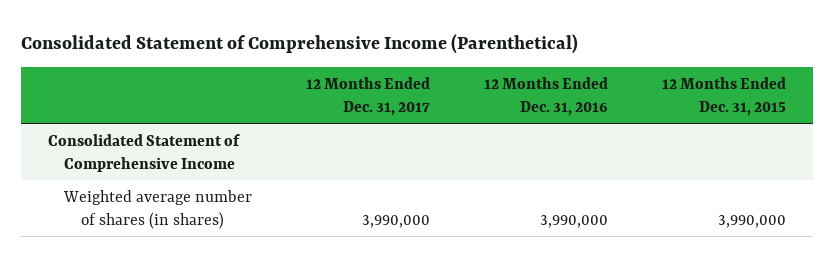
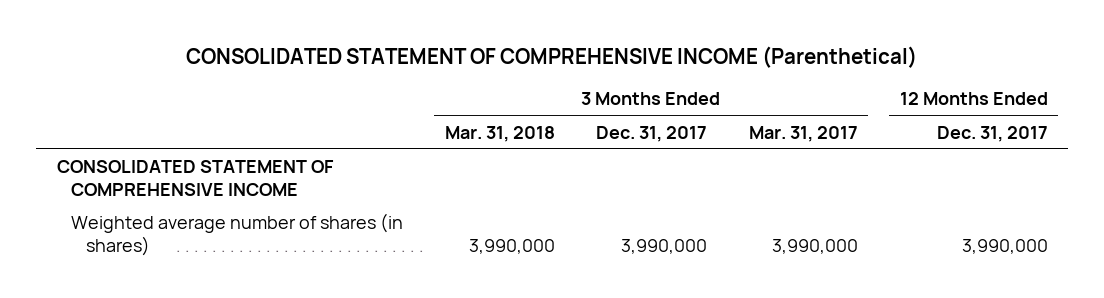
- Consolidated Statement of Comprehensive Income (Parenthetical)
+ CONSOLIDATED STATEMENT OF COMPREHENSIVE INCOME (Parenthetical)
- | 12 Months Ended Dec. 31, 2017 | 12 Months Ended Dec. 31, 2016 | 12 Months Ended Dec. 31, 2015
+ | 3 Months Ended Mar. 31, 2018 | 3 Months Ended Dec. 31, 2017 | 3 Months Ended Mar. 31, 2017 | 12 Months Ended Dec. 31, 2017
- Consolidated Statement of Comprehensive Income
+ CONSOLIDATED STATEMENT OF COMPREHENSIVE INCOME

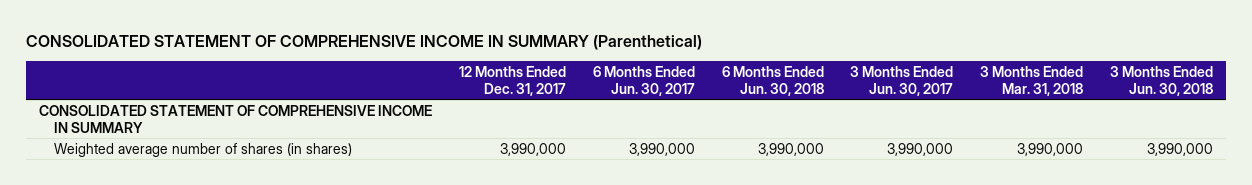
- CONSOLIDATED STATEMENT OF COMPREHENSIVE INCOME (Parenthetical)
+ CONSOLIDATED STATEMENT OF COMPREHENSIVE INCOME IN SUMMARY (Parenthetical)
- | 3 Months Ended Mar. 31, 2018 | 3 Months Ended Dec. 31, 2017 | 3 Months Ended Mar. 31, 2017 | 12 Months Ended Dec. 31, 2017
+ | 12 Months Ended Dec. 31, 2017 | 6 Months Ended Jun. 30, 2017 | 6 Months Ended Jun. 30, 2018 | 3 Months Ended Jun. 30, 2017 | 3 Months Ended Mar. 31, 2018 | 3 Months Ended Jun. 30, 2018
- CONSOLIDATED STATEMENT OF COMPREHENSIVE INCOME
+ CONSOLIDATED STATEMENT OF COMPREHENSIVE INCOME IN SUMMARY

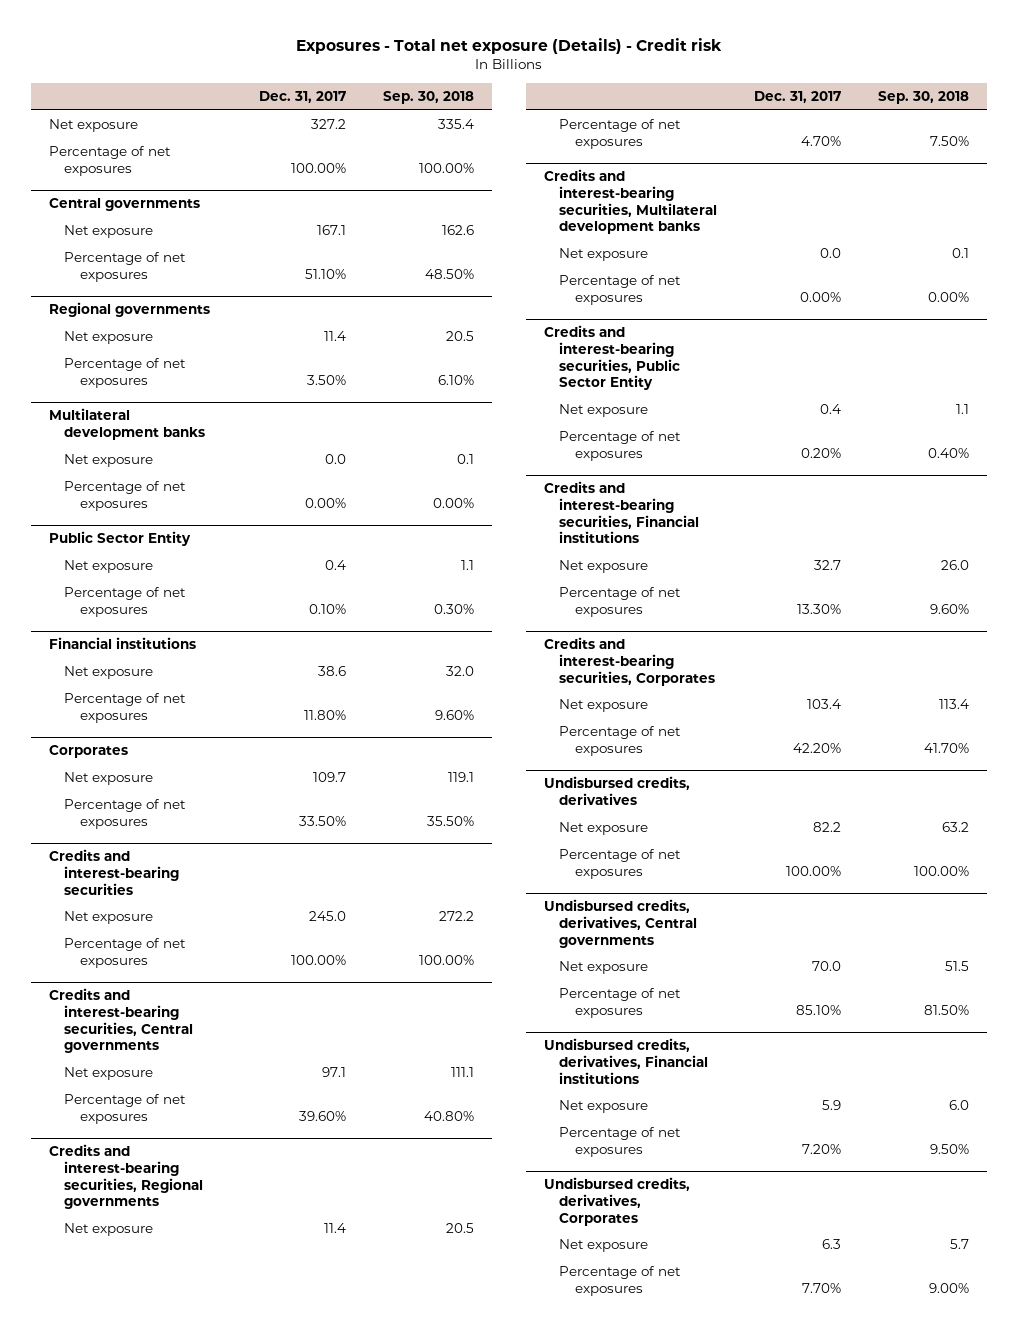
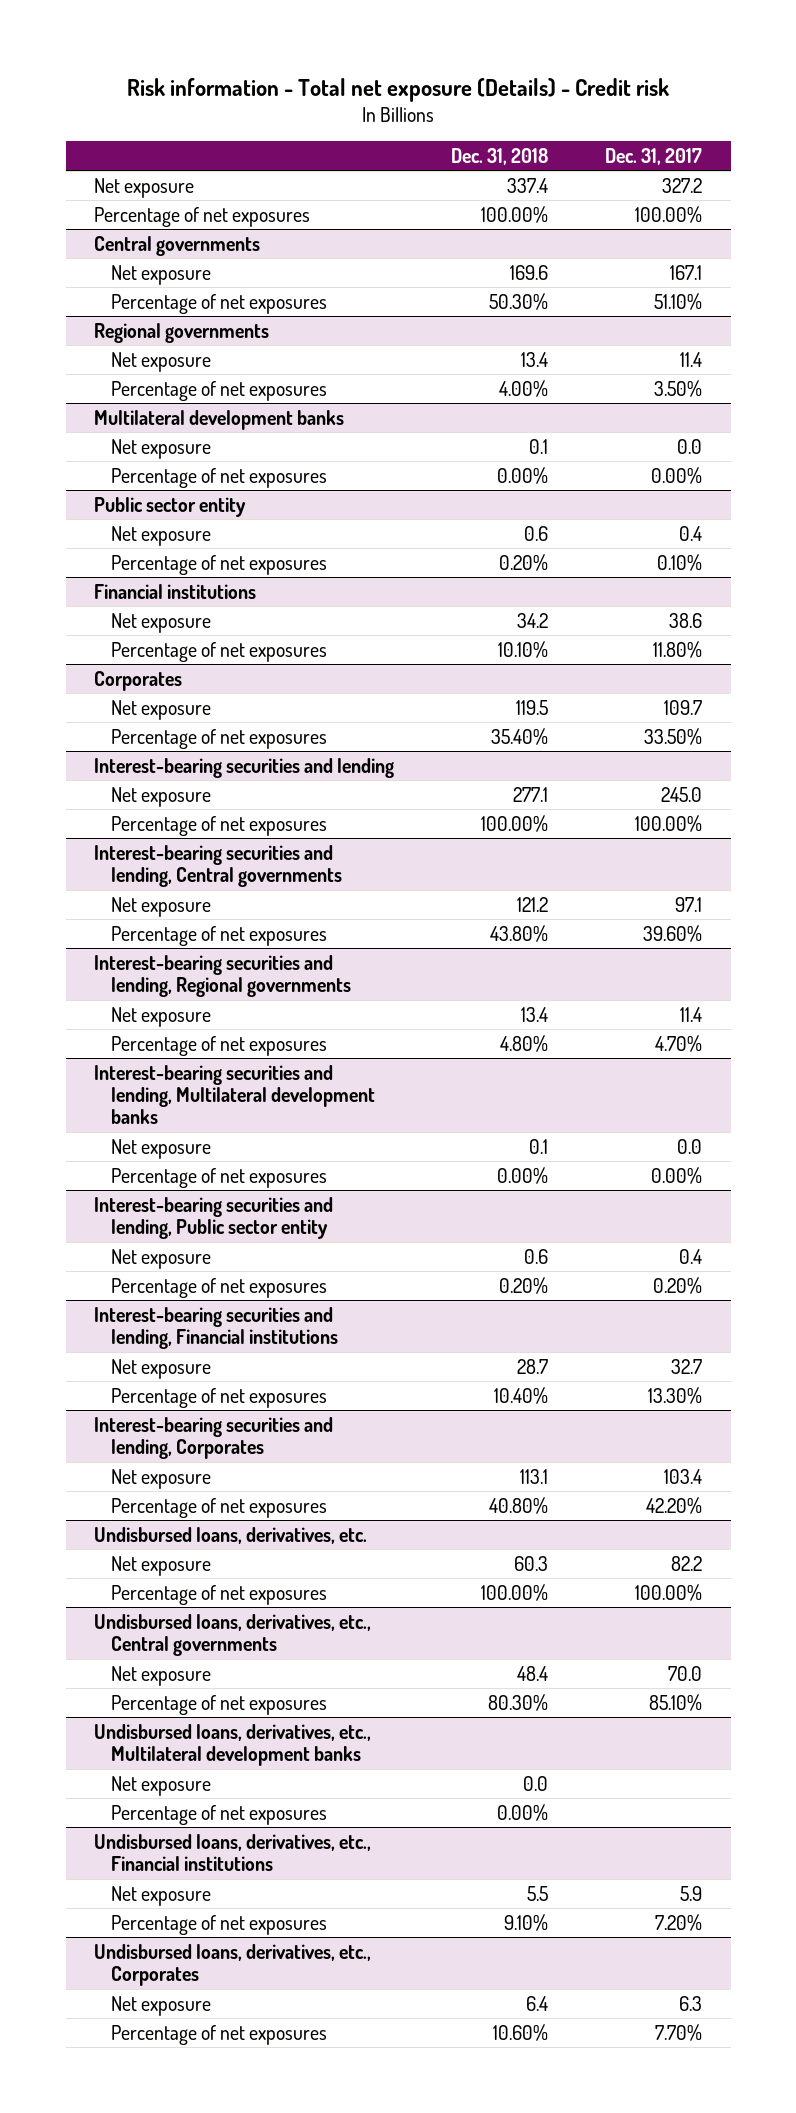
- Exposures - Total net exposure (Details) - Credit risk
+ Risk information - Total net exposure (Details) - Credit risk
- | Dec. 31, 2017 | Sep. 30, 2018
+ | Dec. 31, 2018 | Dec. 31, 2017
- Public Sector Entity
+ Public sector entity
- Credits and interest-bearing securities
+ Interest-bearing securities and lending
- Credits and interest-bearing securities, Central governments
+ Interest-bearing securities and lending, Central governments
- Credits and interest-bearing securities, Regional governments
+ Interest-bearing securities and lending, Regional governments
- Credits and interest-bearing securities, Multilateral development banks
+ Interest-bearing securities and lending, Multilateral development banks
- Credits and interest-bearing securities, Public Sector Entity
+ Interest-bearing securities and lending, Public sector entity
- Credits and interest-bearing securities, Financial institutions
+ Interest-bearing securities and lending, Financial institutions
- Credits and interest-bearing securities, Corporates
+ Interest-bearing securities and lending, Corporates
- Undisbursed credits, derivatives
+ Undisbursed loans, derivatives, etc.
- Undisbursed credits, derivatives, Central governments
+ Undisbursed loans, derivatives, etc., Central governments
- Undisbursed credits, derivatives, Financial institutions
+ Undisbursed loans, derivatives, etc., Multilateral development banks
+ Net exposure | 0.0 |
+ Percentage of net exposures | 0.00% |
+ Undisbursed loans, derivatives, etc., Financial institutions
- Undisbursed credits, derivatives, Corporates
+ Undisbursed loans, derivatives, etc., Corporates

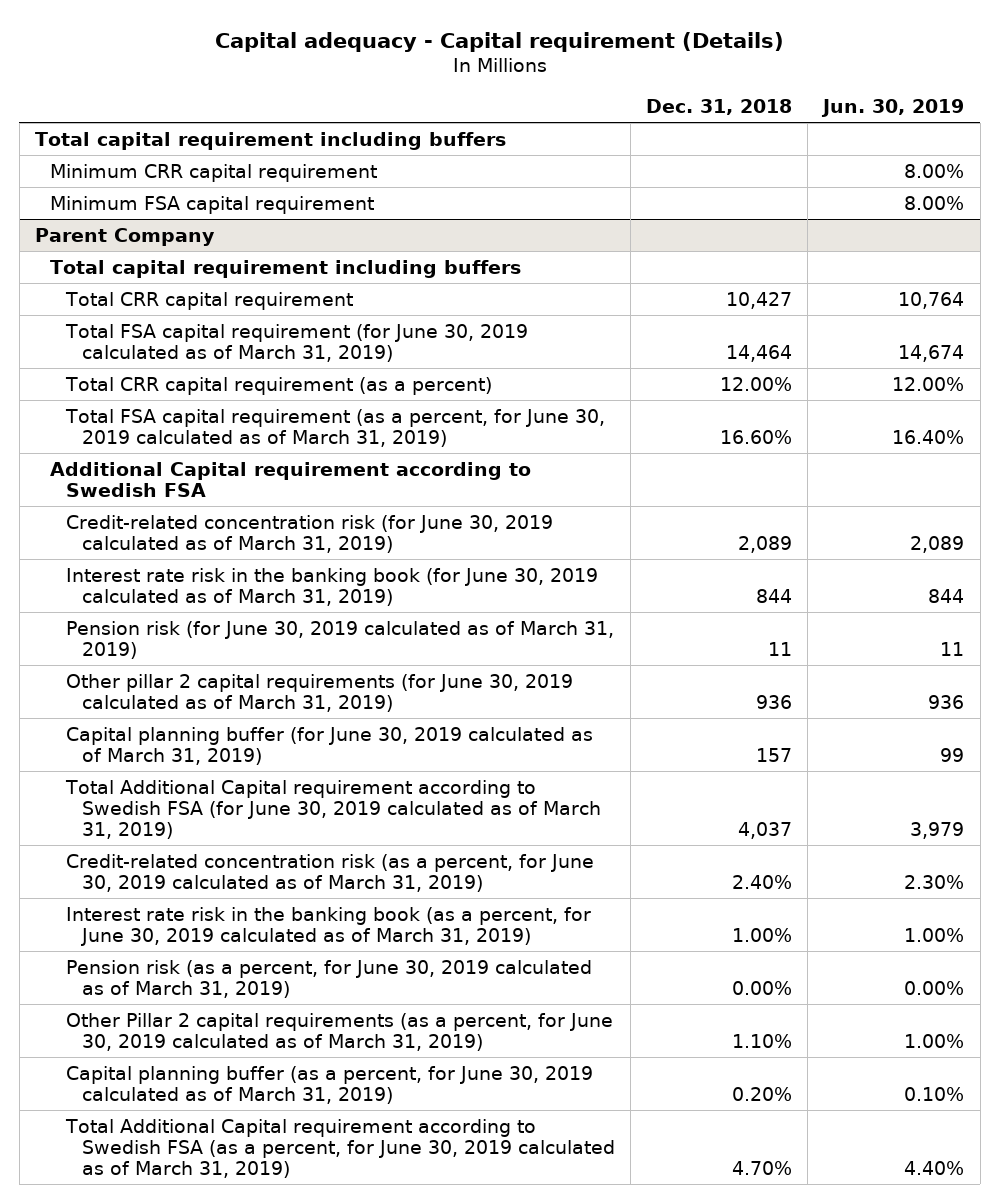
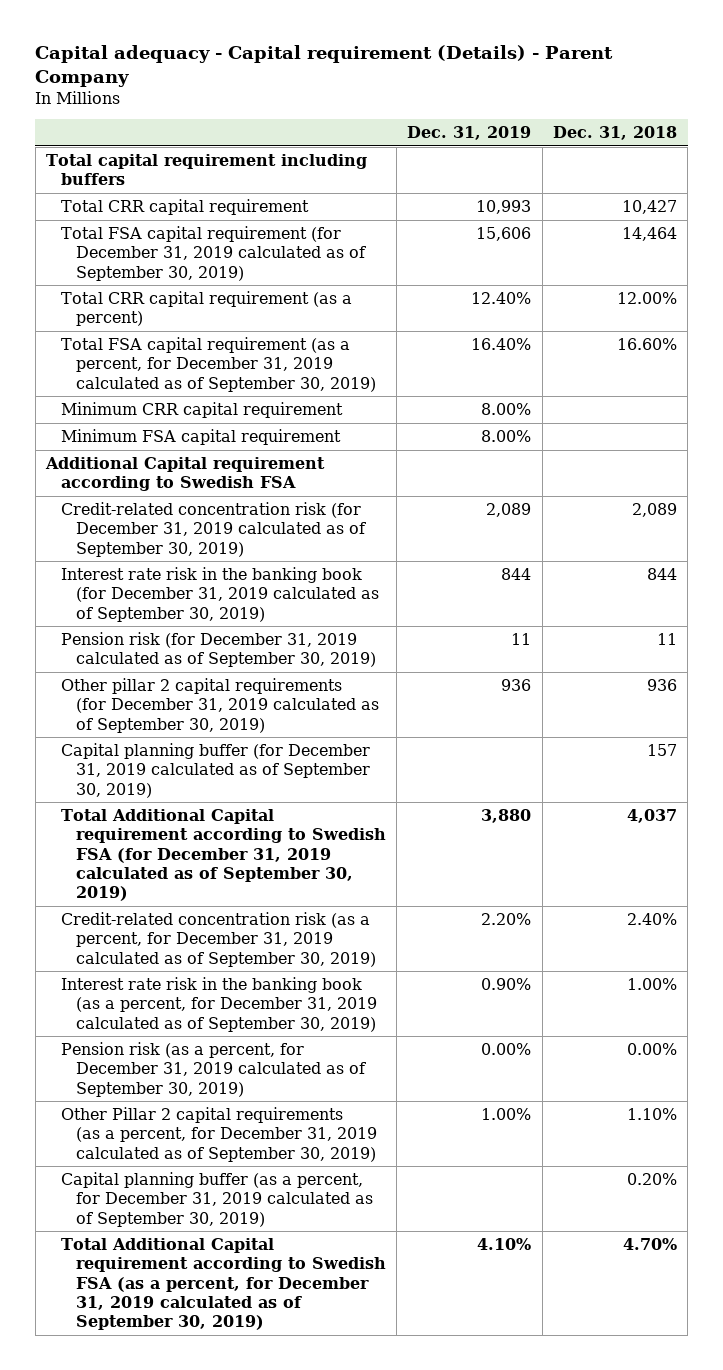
- Capital adequacy - Capital requirement (Details)
+ Capital adequacy - Capital requirement (Details) - Parent Company
- | Dec. 31, 2018 | Jun. 30, 2019
+ | Dec. 31, 2019 | Dec. 31, 2018
- Parent Company
- Total capital requirement including buffers
- Total FSA capital requirement (for June 30, 2019 calculated as of March 31, 2019) | 14,464 | 14,674
+ Total FSA capital requirement (for December 31, 2019 calculated as of September 30, 2019) | 15,606 | 14,464
- Total FSA capital requirement (as a percent, for June 30, 2019 calculated as of March 31, 2019) | 16.60% | 16.40%
+ Total FSA capital requirement (as a percent, for December 31, 2019 calculated as of September 30, 2019) | 16.40% | 16.60%
moved down: Minimum CRR capital requirement | 8.00% |
moved down: Minimum FSA capital requirement | 8.00% |
- Credit-related concentration risk (for June 30, 2019 calculated as of March 31, 2019) | 2,089 | 2,089
- Interest rate risk in the banking book (for June 30, 2019 calculated as of March 31, 2019) | 844 | 844
- Pension risk (for June 30, 2019 calculated as of March 31, 2019) | 11 | 11
- Other pillar 2 capital requirements (for June 30, 2019 calculated as of March 31, 2019) | 936 | 936
- Capital planning buffer (for June 30, 2019 calculated as of March 31, 2019) | 157 | 99
- Total Additional Capital requirement according to Swedish FSA (for June 30, 2019 calculated as of March 31, 2019) | 4,037 | 3,979
- Credit-related concentration risk (as a percent, for June 30, 2019 calculated as of March 31, 2019) | 2.40% | 2.30%
- Interest rate risk in the banking book (as a percent, for June 30, 2019 calculated as of March 31, 2019) | 1.00% | 1.00%
- Pension risk (as a percent, for June 30, 2019 calculated as of March 31, 2019) | 0.00% | 0.00%
- Other Pillar 2 capital requirements (as a percent, for June 30, 2019 calculated as of March 31, 2019) | 1.10% | 1.00%
- Capital planning buffer (as a percent, for June 30, 2019 calculated as of March 31, 2019) | 0.20% | 0.10%
- Total Additional Capital requirement according to Swedish FSA (as a percent, for June 30, 2019 calculated as of March 31, 2019) | 4.70% | 4.40%
+ Credit-related concentration risk (for December 31, 2019 calculated as of September 30, 2019) | 2,089 | 2,089
+ Interest rate risk in the banking book (for December 31, 2019 calculated as of September 30, 2019) | 844 | 844
+ Pension risk (for December 31, 2019 calculated as of September 30, 2019) | 11 | 11
+ Other pillar 2 capital requirements (for December 31, 2019 calculated as of September 30, 2019) | 936 | 936
+ Capital planning buffer (for December 31, 2019 calculated as of September 30, 2019) | | 157
+ Total Additional Capital requirement according to Swedish FSA (for December 31, 2019 calculated as of September 30, 2019) | 3,880 | 4,037
+ Credit-related concentration risk (as a percent, for December 31, 2019 calculated as of September 30, 2019) | 2.20% | 2.40%
+ Interest rate risk in the banking book (as a percent, for December 31, 2019 calculated as of September 30, 2019) | 0.90% | 1.00%
+ Pension risk (as a percent, for December 31, 2019 calculated as of September 30, 2019) | 0.00% | 0.00%
+ Other Pillar 2 capital requirements (as a percent, for December 31, 2019 calculated as of September 30, 2019) | 1.00% | 1.10%
+ Capital planning buffer (as a percent, for December 31, 2019 calculated as of September 30, 2019) | | 0.20%
+ Total Additional Capital requirement according to Swedish FSA (as a percent, for December 31, 2019 calculated as of September 30, 2019) | 4.10% | 4.70%

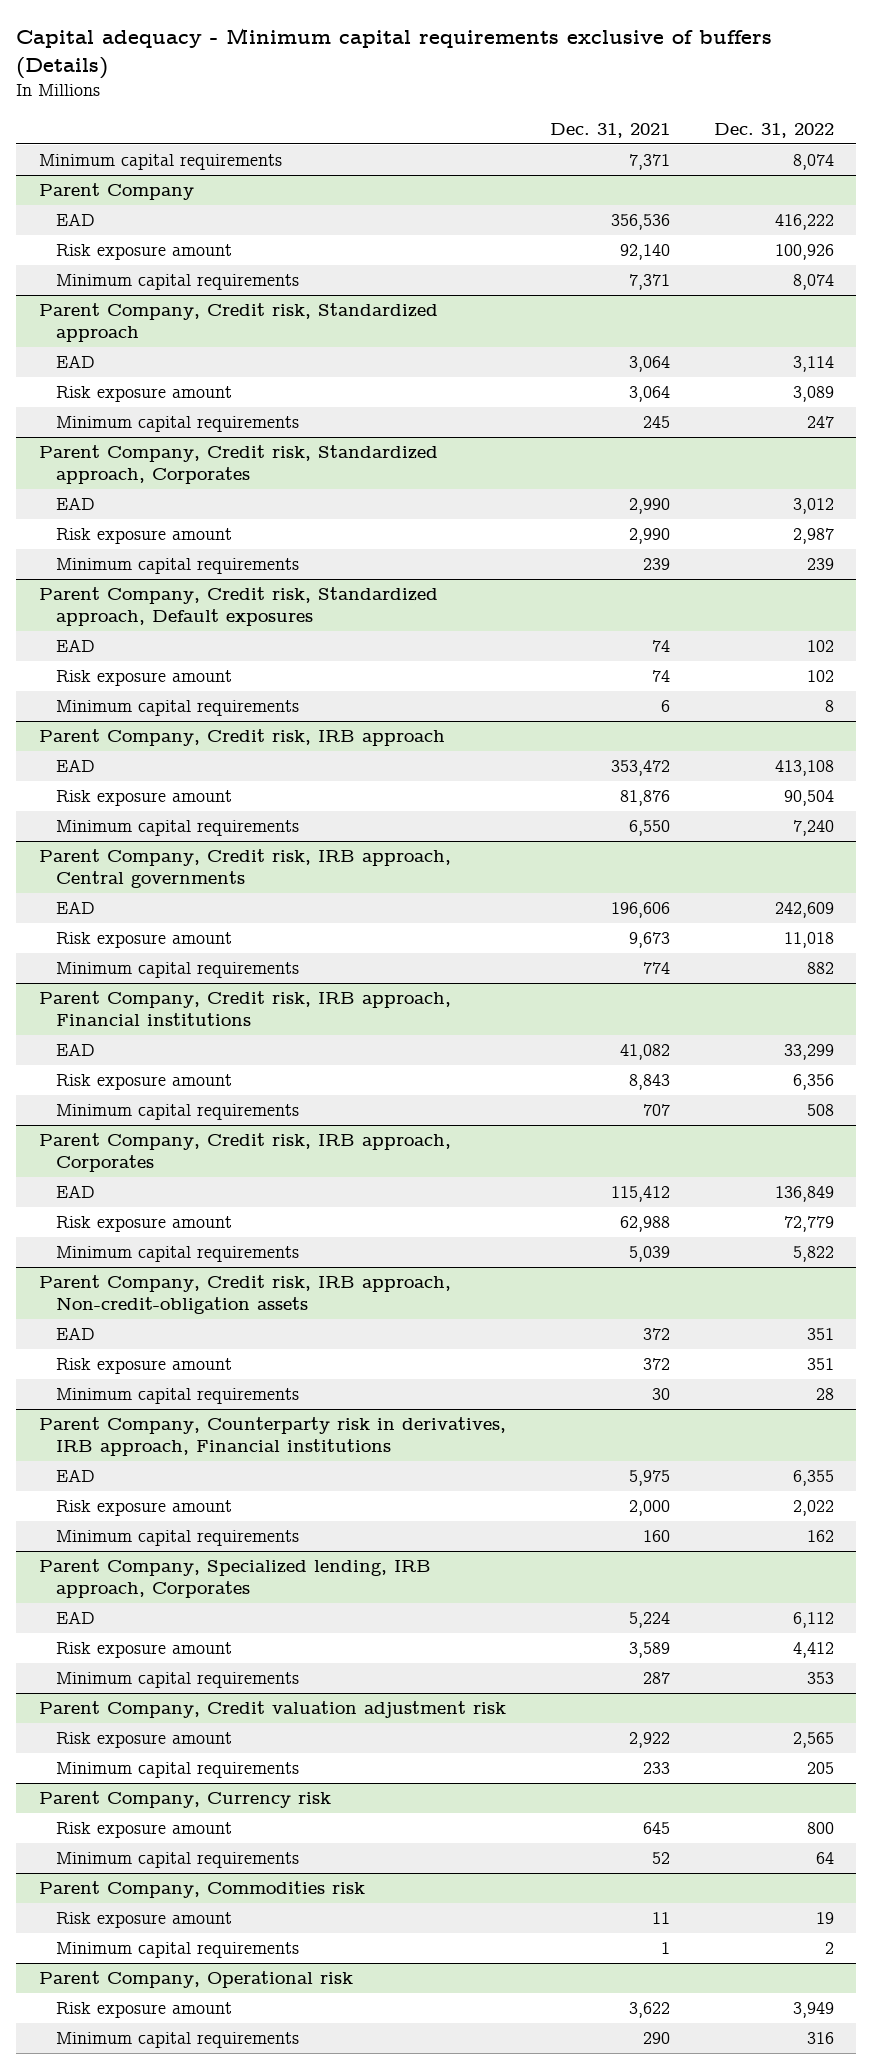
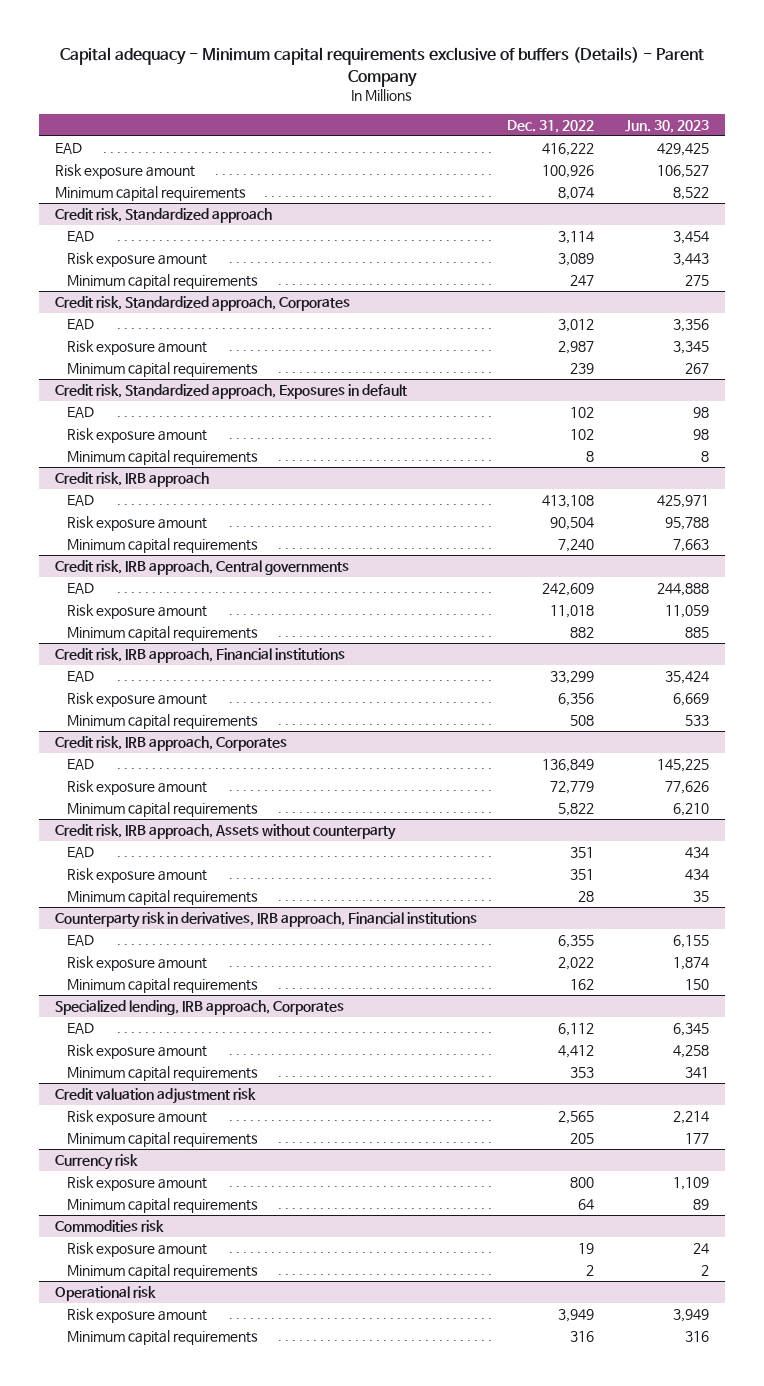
- Capital adequacy - Minimum capital requirements exclusive of buffers (Details)
+ Capital adequacy - Minimum capital requirements exclusive of buffers (Details) - Parent Company
- | Dec. 31, 2021 | Dec. 31, 2022
+ | Dec. 31, 2022 | Jun. 30, 2023
- Minimum capital requirements | 7,371 | 8,074
- Parent Company
- Parent Company, Credit risk, Standardized approach
+ Credit risk, Standardized approach
- Parent Company, Credit risk, Standardized approach, Corporates
+ Credit risk, Standardized approach, Corporates
- Parent Company, Credit risk, Standardized approach, Default exposures
+ Credit risk, Standardized approach, Exposures in default
- Parent Company, Credit risk, IRB approach
+ Credit risk, IRB approach
- Parent Company, Credit risk, IRB approach, Central governments
+ Credit risk, IRB approach, Central governments
- Parent Company, Credit risk, IRB approach, Financial institutions
+ Credit risk, IRB approach, Financial institutions
- Parent Company, Credit risk, IRB approach, Corporates
+ Credit risk, IRB approach, Corporates
- Parent Company, Credit risk, IRB approach, Non-credit-obligation assets
+ Credit risk, IRB approach, Assets without counterparty
- Parent Company, Counterparty risk in derivatives, IRB approach, Financial institutions
+ Counterparty risk in derivatives, IRB approach, Financial institutions
- Parent Company, Specialized lending, IRB approach, Corporates
+ Specialized lending, IRB approach, Corporates
- Parent Company, Credit valuation adjustment risk
+ Credit valuation adjustment risk
- Parent Company, Currency risk
+ Currency risk
- Parent Company, Commodities risk
+ Commodities risk
- Parent Company, Operational risk
+ Operational risk

